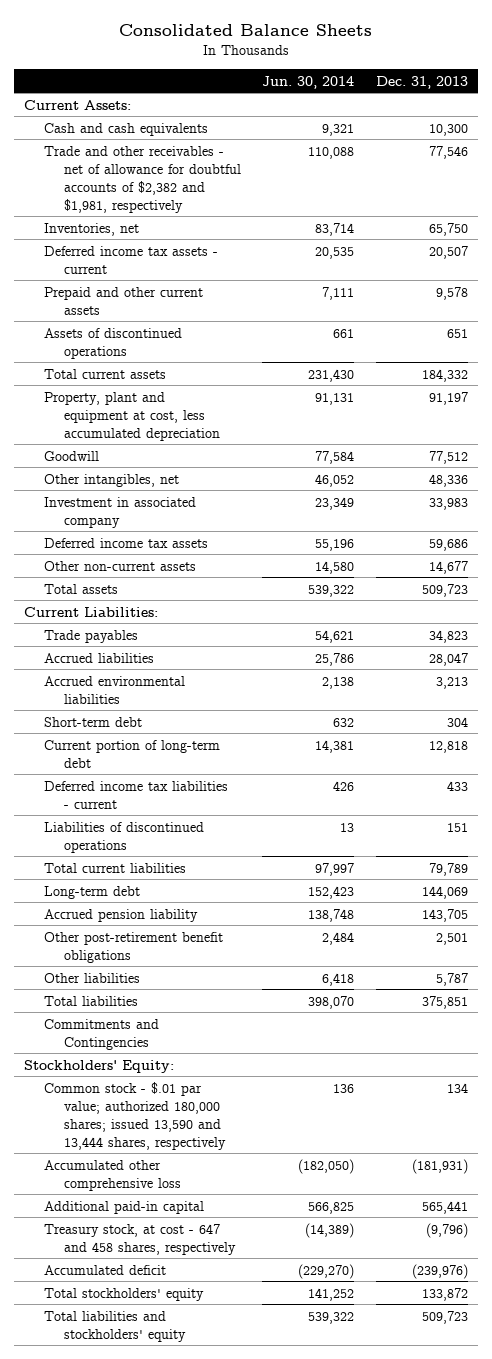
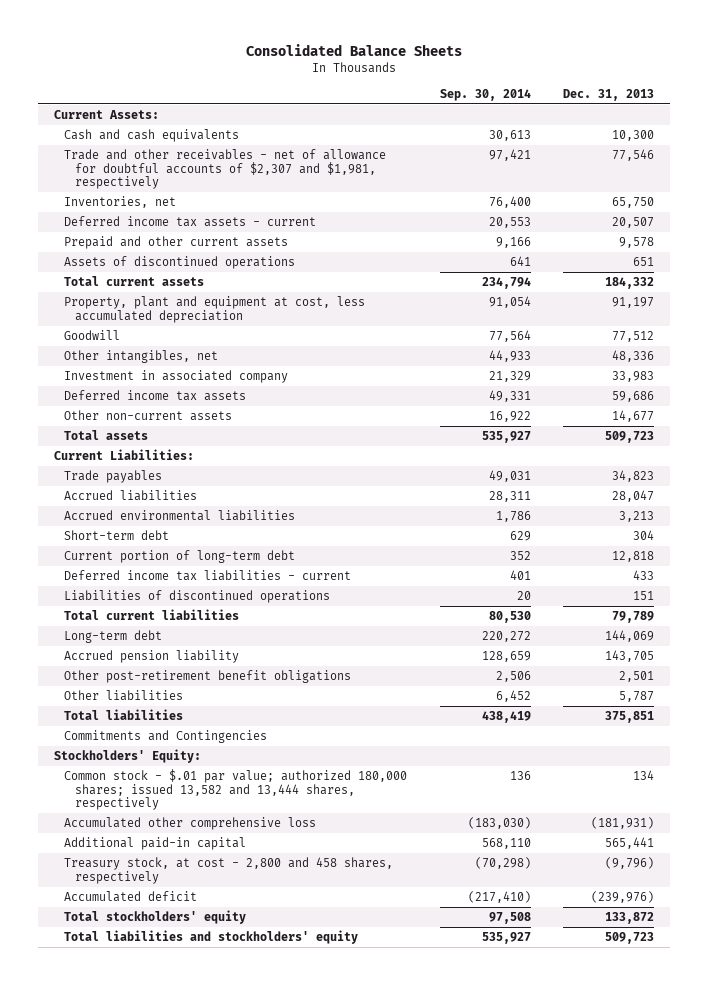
- | Jun. 30, 2014 | Dec. 31, 2013
+ | Sep. 30, 2014 | Dec. 31, 2013
- Trade and other receivables - net of allowance for doubtful accounts of $2,382 and $1,981, respectively | 110,088 | 77,546
+ Trade and other receivables - net of allowance for doubtful accounts of $2,307 and $1,981, respectively | 97,421 | 77,546
- Common stock - $.01 par value; authorized 180,000 shares; issued 13,590 and 13,444 shares, respectively | 136 | 134
+ Common stock - $.01 par value; authorized 180,000 shares; issued 13,582 and 13,444 shares, respectively | 136 | 134
- Treasury stock, at cost - 647 and 458 shares, respectively | (14,389) | (9,796)
+ Treasury stock, at cost - 2,800 and 458 shares, respectively | (70,298) | (9,796)

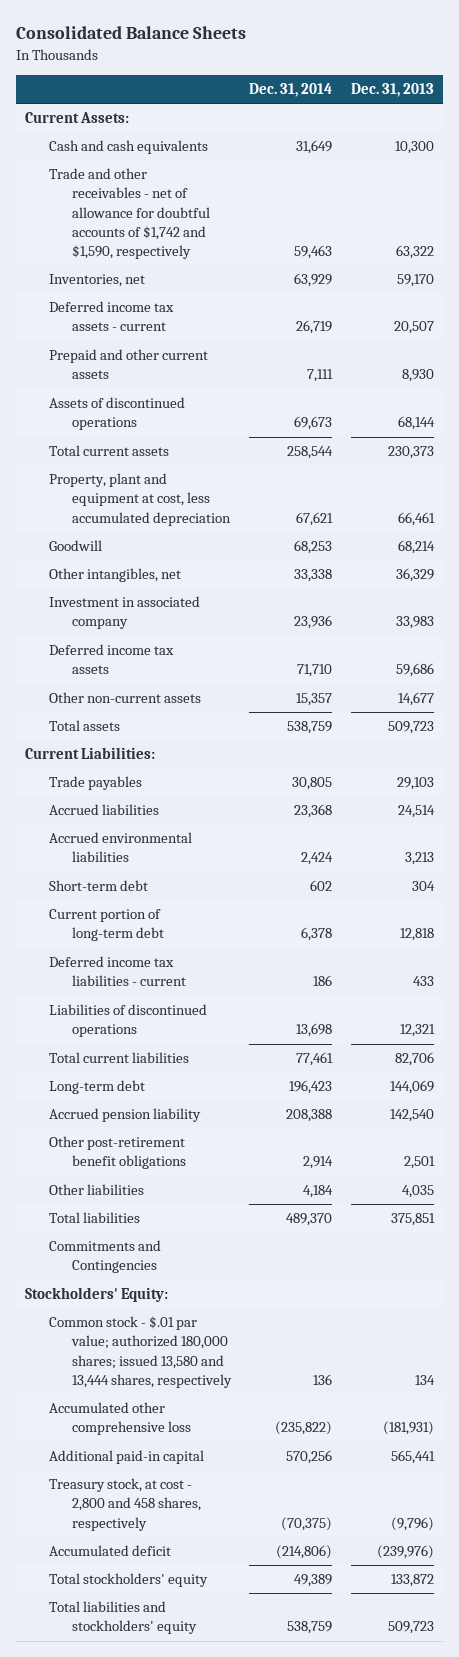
- | Sep. 30, 2014 | Dec. 31, 2013
+ | Dec. 31, 2014 | Dec. 31, 2013
- Trade and other receivables - net of allowance for doubtful accounts of $2,307 and $1,981, respectively | 97,421 | 77,546
- Inventories, net | 76,400 | 65,750
+ Trade and other receivables - net of allowance for doubtful accounts of $1,742 and $1,590, respectively | 59,463 | 63,322
+ Inventories, net | 63,929 | 59,170
- Prepaid and other current assets | 9,166 | 9,578
- Assets of discontinued operations | 641 | 651
- Total current assets | 234,794 | 184,332
- Property, plant and equipment at cost, less accumulated depreciation | 91,054 | 91,197
- Goodwill | 77,564 | 77,512
- Other intangibles, net | 44,933 | 48,336
+ Prepaid and other current assets | 7,111 | 8,930
+ Assets of discontinued operations | 69,673 | 68,144
+ Total current assets | 258,544 | 230,373
+ Property, plant and equipment at cost, less accumulated depreciation | 67,621 | 66,461
+ Goodwill | 68,253 | 68,214
+ Other intangibles, net | 33,338 | 36,329
- Trade payables | 49,031 | 34,823
- Accrued liabilities | 28,311 | 28,047
+ Trade payables | 30,805 | 29,103
+ Accrued liabilities | 23,368 | 24,514
- Liabilities of discontinued operations | 20 | 151
- Total current liabilities | 80,530 | 79,789
+ Liabilities of discontinued operations | 13,698 | 12,321
+ Total current liabilities | 77,461 | 82,706
- Accrued pension liability | 128,659 | 143,705
+ Accrued pension liability | 208,388 | 142,540
- Other liabilities | 6,452 | 5,787
+ Other liabilities | 4,184 | 4,035
- Common stock - $.01 par value; authorized 180,000 shares; issued 13,582 and 13,444 shares, respectively | 136 | 134
+ Common stock - $.01 par value; authorized 180,000 shares; issued 13,580 and 13,444 shares, respectively | 136 | 134

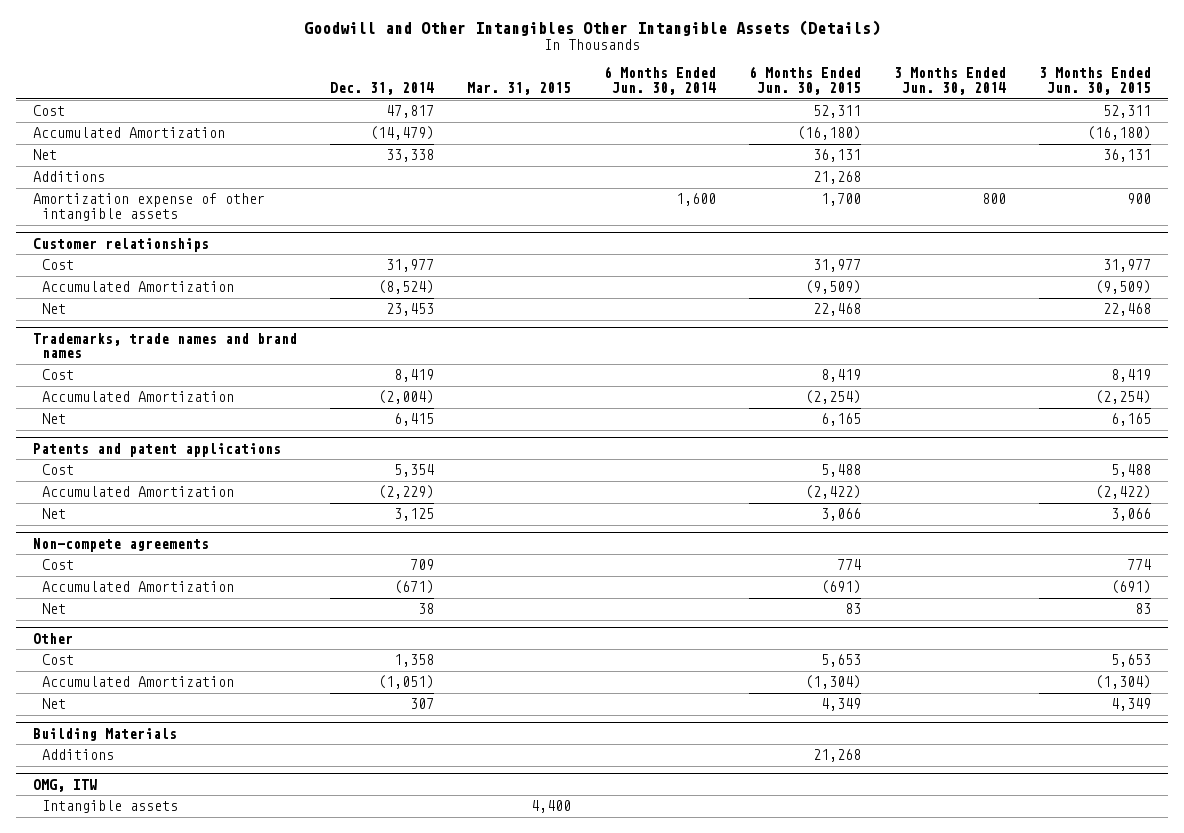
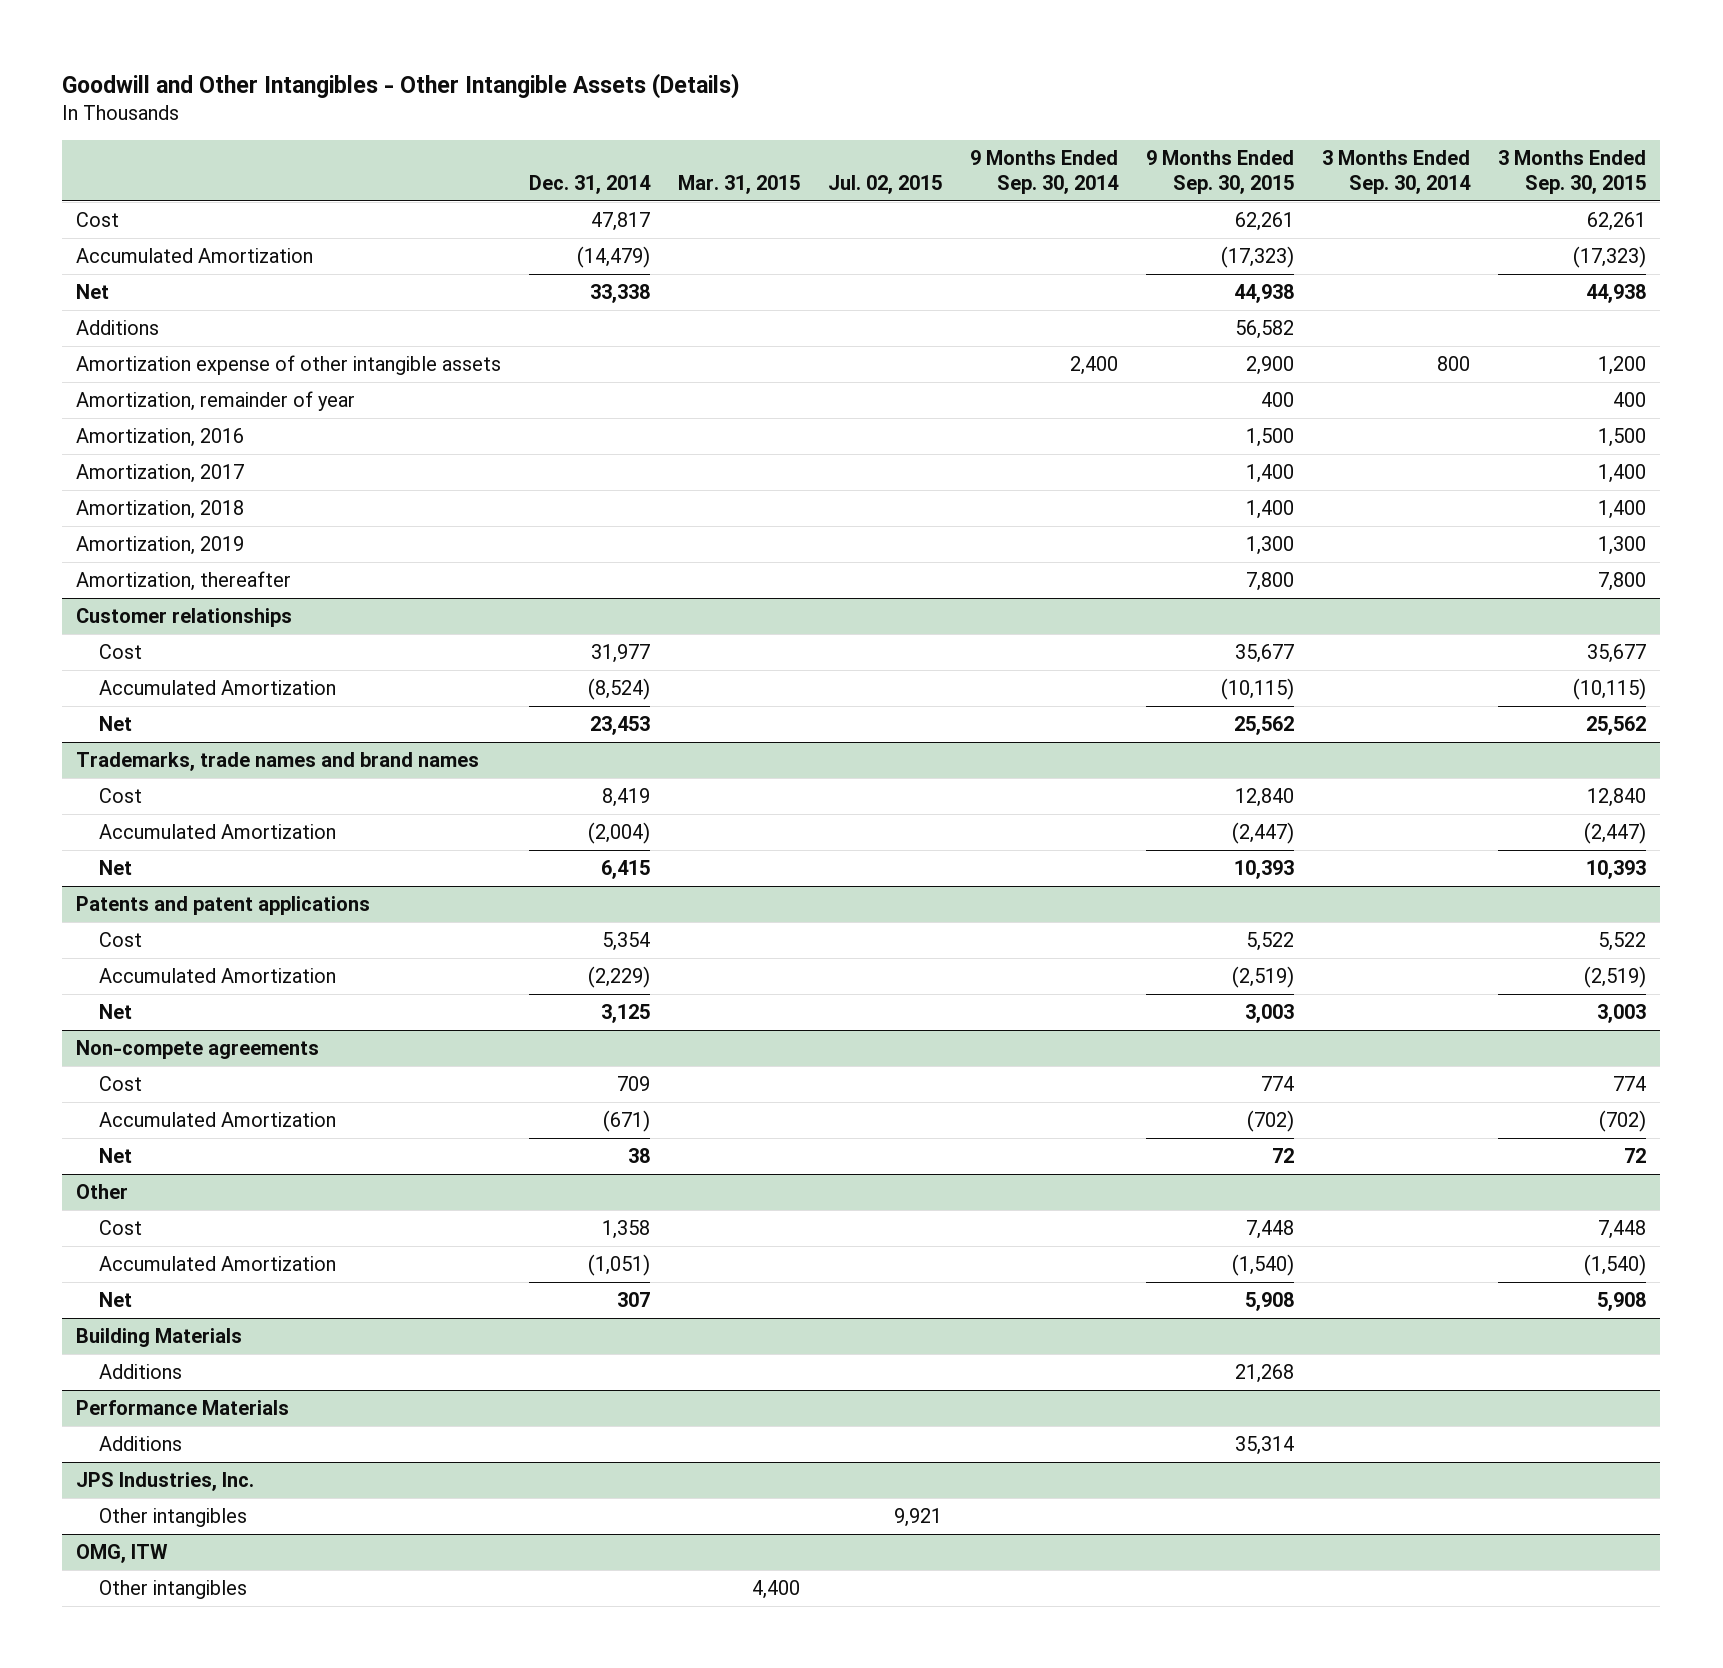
- Goodwill and Other Intangibles Other Intangible Assets (Details)
+ Goodwill and Other Intangibles - Other Intangible Assets (Details)
- | Dec. 31, 2014 | Mar. 31, 2015 | 6 Months Ended Jun. 30, 2014 | 6 Months Ended Jun. 30, 2015 | 3 Months Ended Jun. 30, 2014 | 3 Months Ended Jun. 30, 2015
+ | Dec. 31, 2014 | Mar. 31, 2015 | Jul. 02, 2015 | 9 Months Ended Sep. 30, 2014 | 9 Months Ended Sep. 30, 2015 | 3 Months Ended Sep. 30, 2014 | 3 Months Ended Sep. 30, 2015
+ Amortization, remainder of year | | | | | 400 | | 400
+ Amortization, 2016 | | | | | 1,500 | | 1,500
+ Amortization, 2017 | | | | | 1,400 | | 1,400
+ Amortization, 2018 | | | | | 1,400 | | 1,400
+ Amortization, 2019 | | | | | 1,300 | | 1,300
+ Amortization, thereafter | | | | | 7,800 | | 7,800
+ Performance Materials
+ Additions | | | | | 35,314 | |
+ JPS Industries, Inc.
+ Other intangibles | | | 9,921 | | | |
@ OMG, ITW
- Intangible assets | | 4,400 | | | |
+ Other intangibles | | 4,400 | | | | |

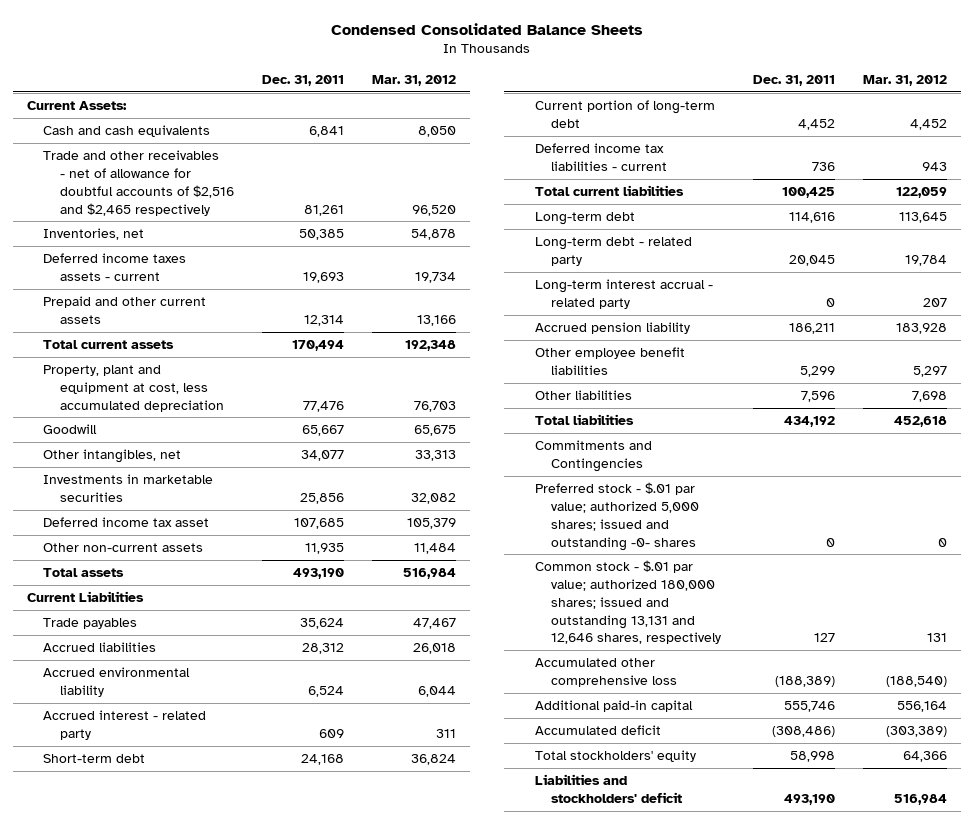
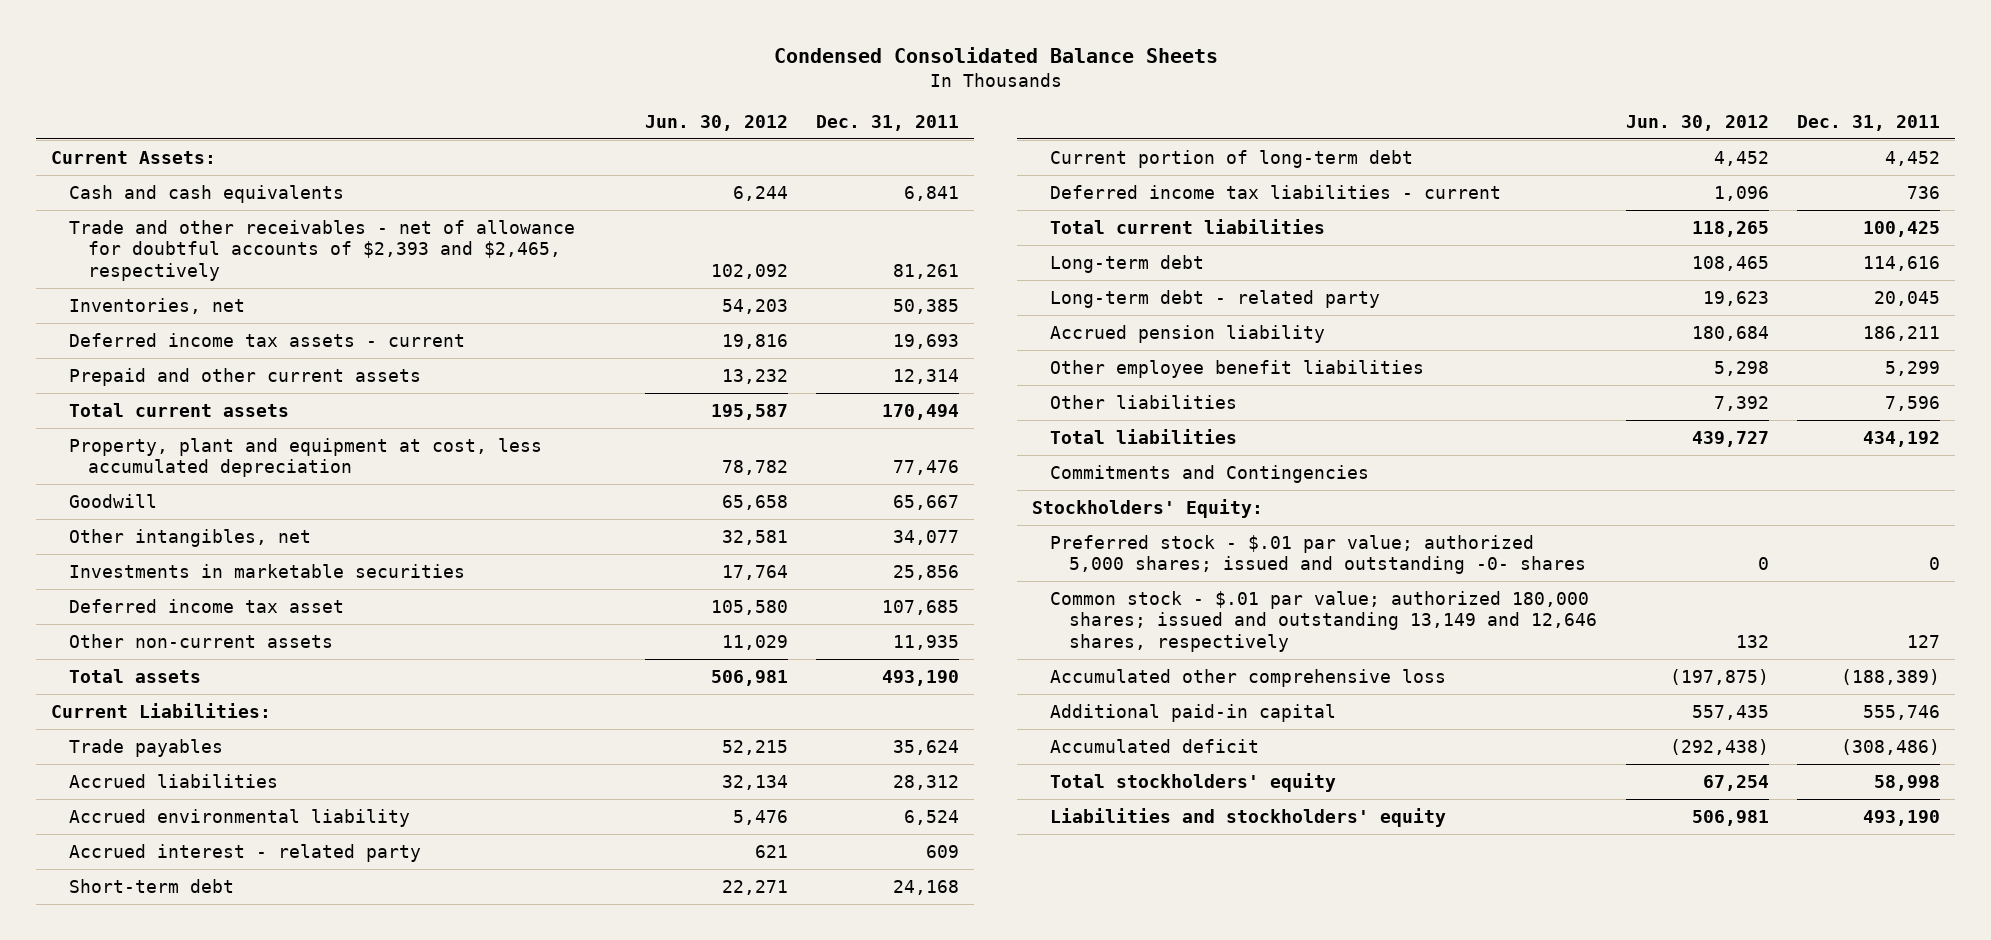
- | Dec. 31, 2011 | Mar. 31, 2012
+ | Jun. 30, 2012 | Dec. 31, 2011
- Trade and other receivables - net of allowance for doubtful accounts of $2,516 and $2,465 respectively | 81,261 | 96,520
+ Trade and other receivables - net of allowance for doubtful accounts of $2,393 and $2,465, respectively | 102,092 | 81,261
- Deferred income taxes assets - current | 19,693 | 19,734
+ Deferred income tax assets - current | 19,816 | 19,693
- Current Liabilities
+ Current Liabilities:
- Long-term interest accrual - related party | 0 | 207
+ Stockholders' Equity:
- Common stock - $.01 par value; authorized 180,000 shares; issued and outstanding 13,131 and 12,646 shares, respectively | 127 | 131
+ Common stock - $.01 par value; authorized 180,000 shares; issued and outstanding 13,149 and 12,646 shares, respectively | 132 | 127
- Liabilities and stockholders' deficit | 493,190 | 516,984
+ Liabilities and stockholders' equity | 506,981 | 493,190

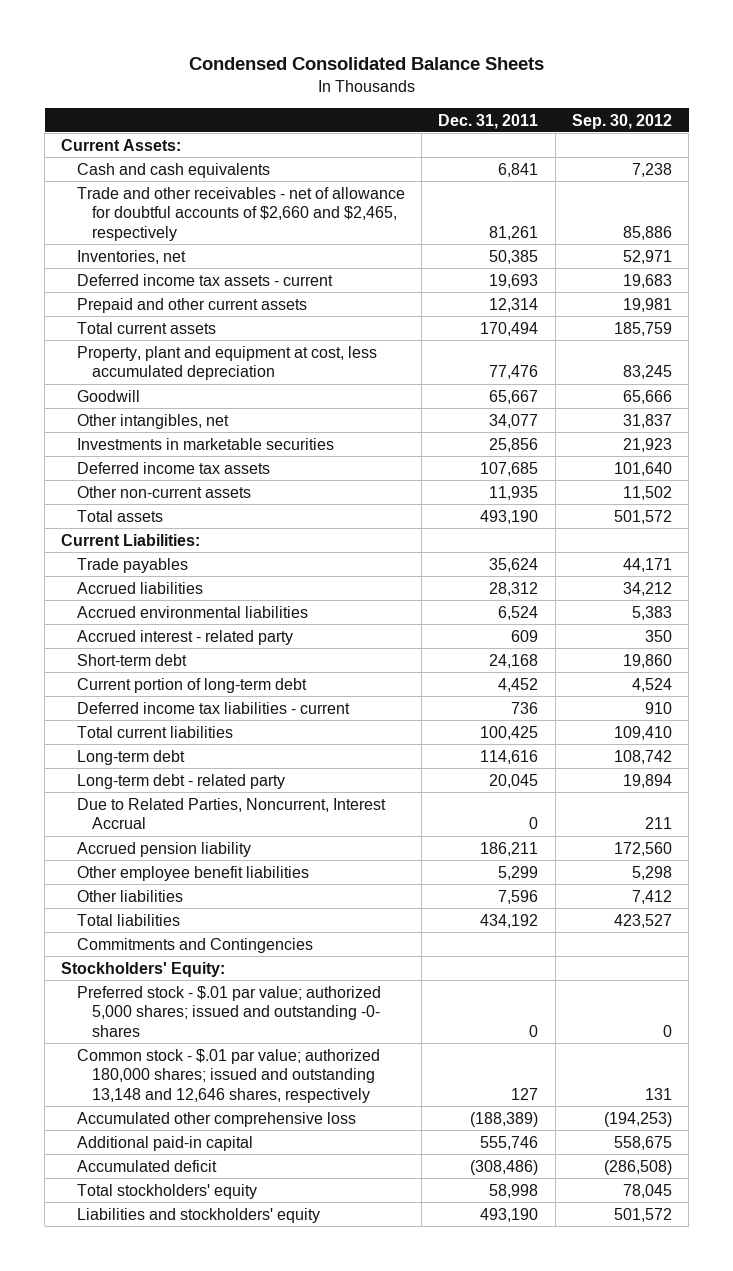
- | Jun. 30, 2012 | Dec. 31, 2011
+ | Dec. 31, 2011 | Sep. 30, 2012
- Trade and other receivables - net of allowance for doubtful accounts of $2,393 and $2,465, respectively | 102,092 | 81,261
+ Trade and other receivables - net of allowance for doubtful accounts of $2,660 and $2,465, respectively | 81,261 | 85,886
- Deferred income tax asset | 105,580 | 107,685
+ Deferred income tax assets | 107,685 | 101,640
- Accrued environmental liability | 5,476 | 6,524
+ Accrued environmental liabilities | 6,524 | 5,383
+ Due to Related Parties, Noncurrent, Interest Accrual | 0 | 211
- Common stock - $.01 par value; authorized 180,000 shares; issued and outstanding 13,149 and 12,646 shares, respectively | 132 | 127
+ Common stock - $.01 par value; authorized 180,000 shares; issued and outstanding 13,148 and 12,646 shares, respectively | 127 | 131

